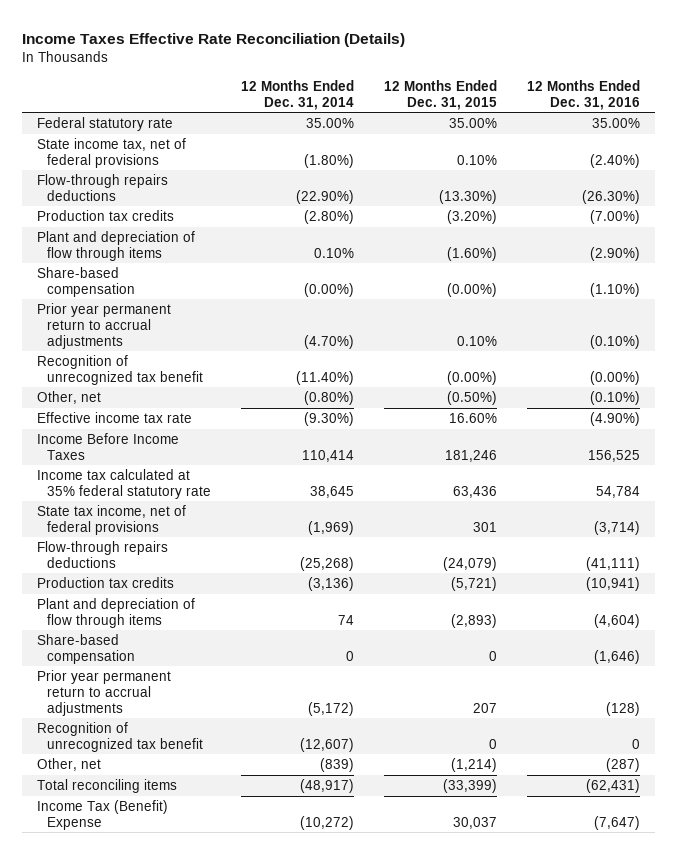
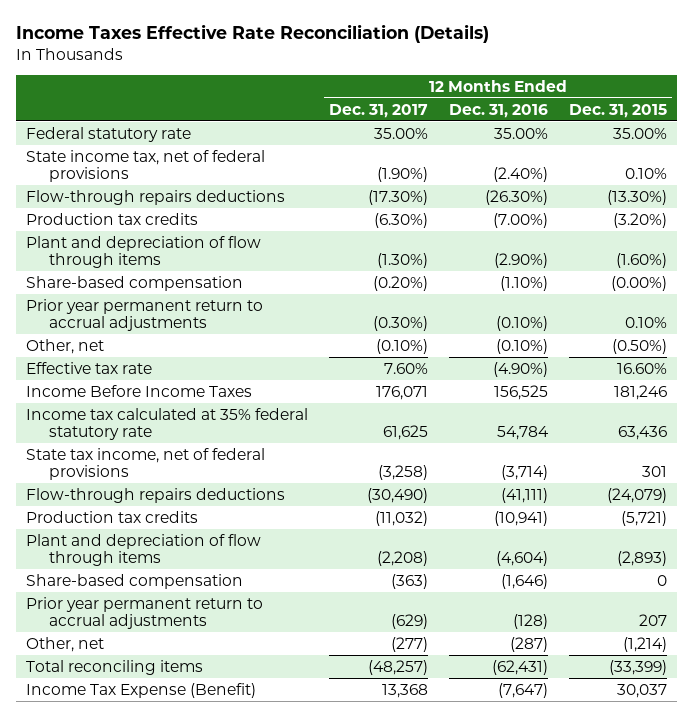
- | 12 Months Ended Dec. 31, 2014 | 12 Months Ended Dec. 31, 2015 | 12 Months Ended Dec. 31, 2016
+ | 12 Months Ended Dec. 31, 2017 | 12 Months Ended Dec. 31, 2016 | 12 Months Ended Dec. 31, 2015
- Recognition of unrecognized tax benefit | (11.40%) | (0.00%) | (0.00%)
- Effective income tax rate | (9.30%) | 16.60% | (4.90%)
+ Effective tax rate | 7.60% | (4.90%) | 16.60%
- Recognition of unrecognized tax benefit | (12,607) | 0 | 0
- Income Tax (Benefit) Expense | (10,272) | 30,037 | (7,647)
+ Income Tax Expense (Benefit) | 13,368 | (7,647) | 30,037

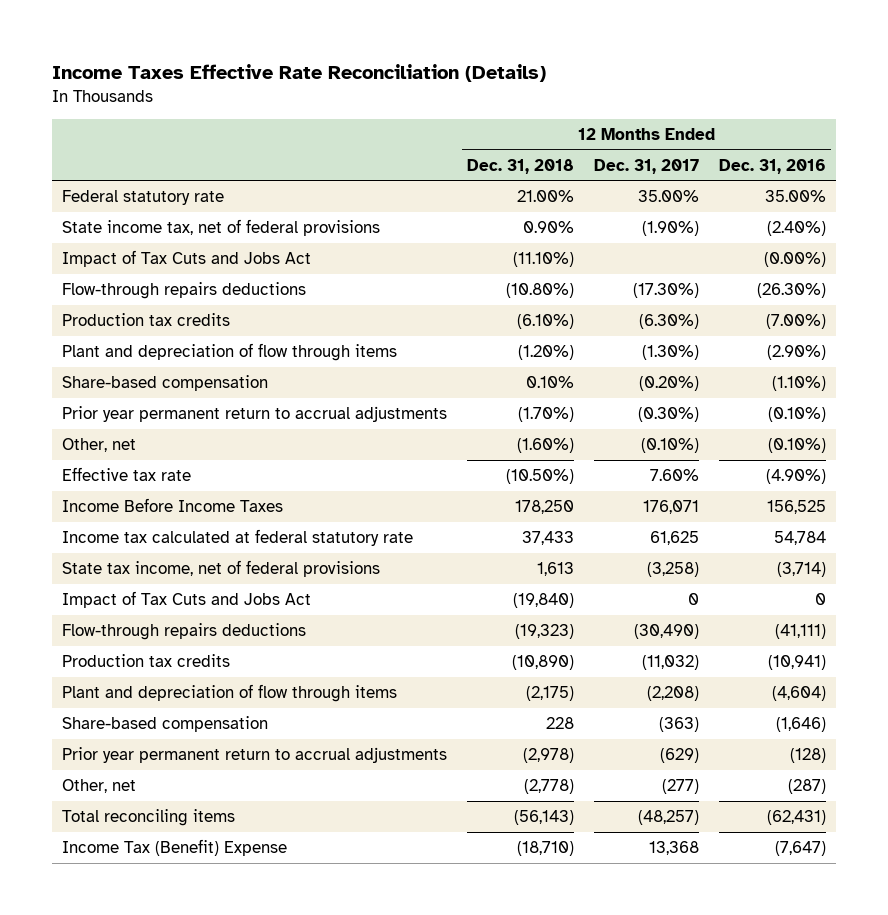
- | 12 Months Ended Dec. 31, 2017 | 12 Months Ended Dec. 31, 2016 | 12 Months Ended Dec. 31, 2015
+ | 12 Months Ended Dec. 31, 2018 | 12 Months Ended Dec. 31, 2017 | 12 Months Ended Dec. 31, 2016
+ Impact of Tax Cuts and Jobs Act | (11.10%) | | (0.00%)
- Income tax calculated at 35% federal statutory rate | 61,625 | 54,784 | 63,436
+ Income tax calculated at federal statutory rate | 37,433 | 61,625 | 54,784
+ Impact of Tax Cuts and Jobs Act | (19,840) | 0 | 0
- Income Tax Expense (Benefit) | 13,368 | (7,647) | 30,037
+ Income Tax (Benefit) Expense | (18,710) | 13,368 | (7,647)

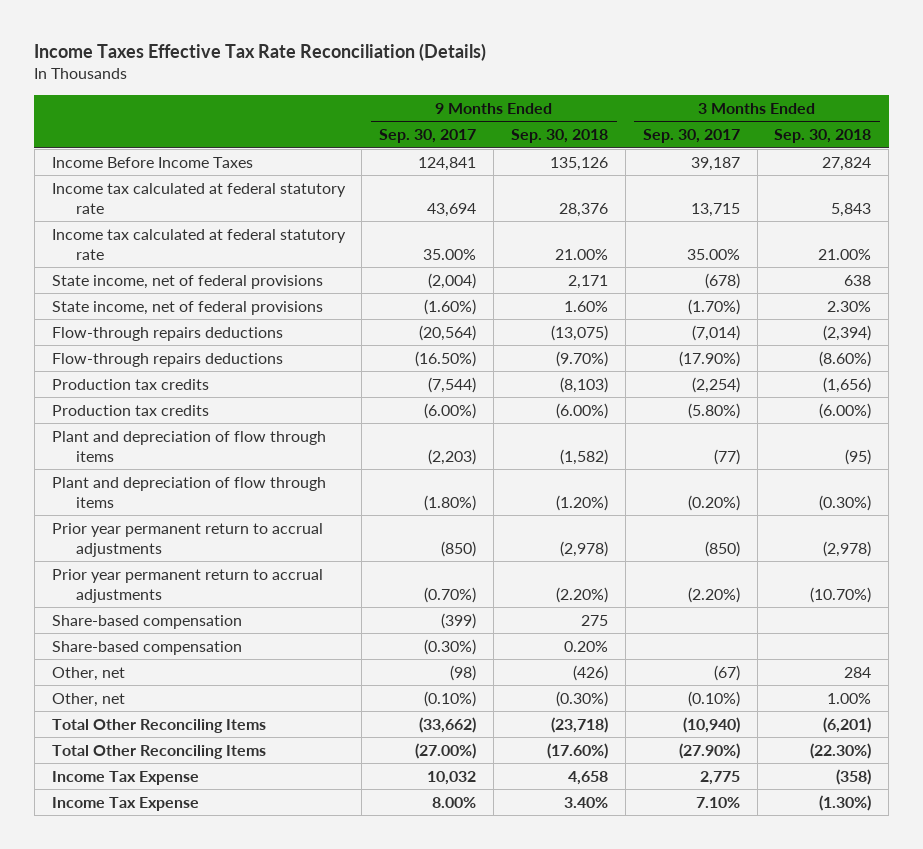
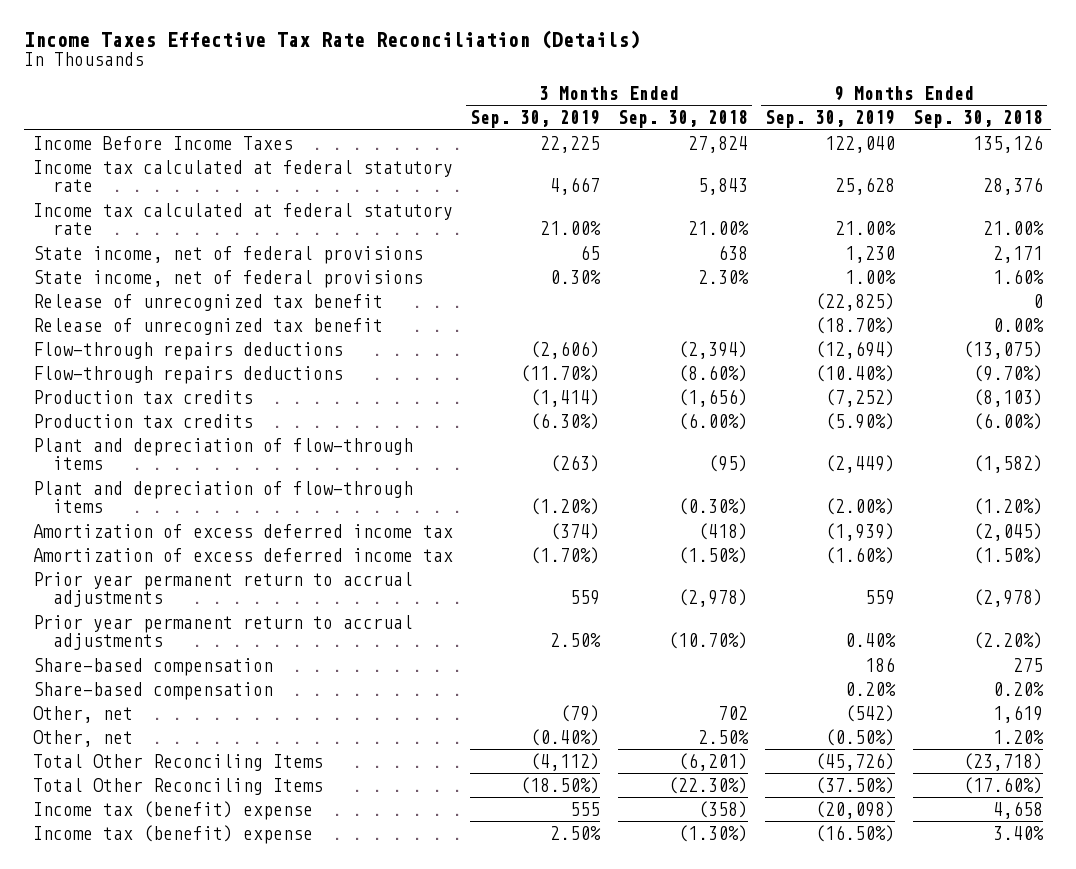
- | 9 Months Ended Sep. 30, 2017 | 9 Months Ended Sep. 30, 2018 | 3 Months Ended Sep. 30, 2017 | 3 Months Ended Sep. 30, 2018
+ | 3 Months Ended Sep. 30, 2019 | 3 Months Ended Sep. 30, 2018 | 9 Months Ended Sep. 30, 2019 | 9 Months Ended Sep. 30, 2018
+ Release of unrecognized tax benefit | | | (22,825) | 0
+ Release of unrecognized tax benefit | | | (18.70%) | 0.00%
- Plant and depreciation of flow through items | (2,203) | (1,582) | (77) | (95)
- Plant and depreciation of flow through items | (1.80%) | (1.20%) | (0.20%) | (0.30%)
+ Plant and depreciation of flow-through items | (263) | (95) | (2,449) | (1,582)
+ Plant and depreciation of flow-through items | (1.20%) | (0.30%) | (2.00%) | (1.20%)
+ Amortization of excess deferred income tax | (374) | (418) | (1,939) | (2,045)
+ Amortization of excess deferred income tax | (1.70%) | (1.50%) | (1.60%) | (1.50%)
- Other, net | (98) | (426) | (67) | 284
- Other, net | (0.10%) | (0.30%) | (0.10%) | 1.00%
+ Other, net | (79) | 702 | (542) | 1,619
+ Other, net | (0.40%) | 2.50% | (0.50%) | 1.20%
- Income Tax Expense | 10,032 | 4,658 | 2,775 | (358)
- Income Tax Expense | 8.00% | 3.40% | 7.10% | (1.30%)
+ Income tax (benefit) expense | 555 | (358) | (20,098) | 4,658
+ Income tax (benefit) expense | 2.50% | (1.30%) | (16.50%) | 3.40%

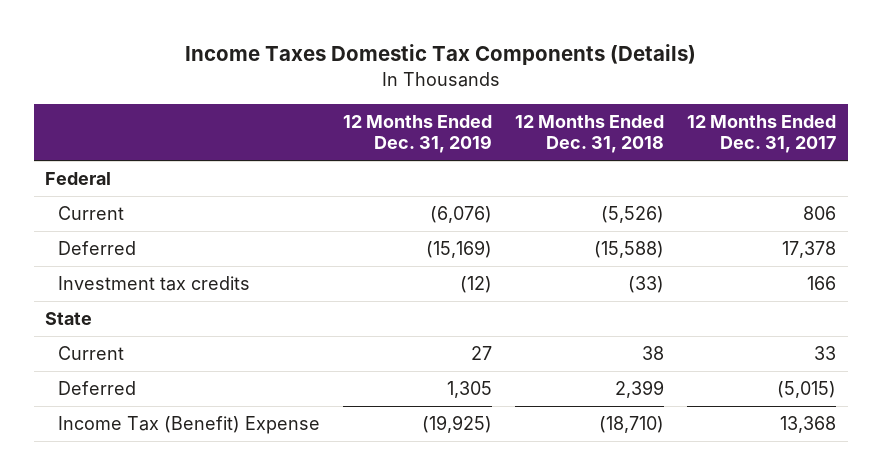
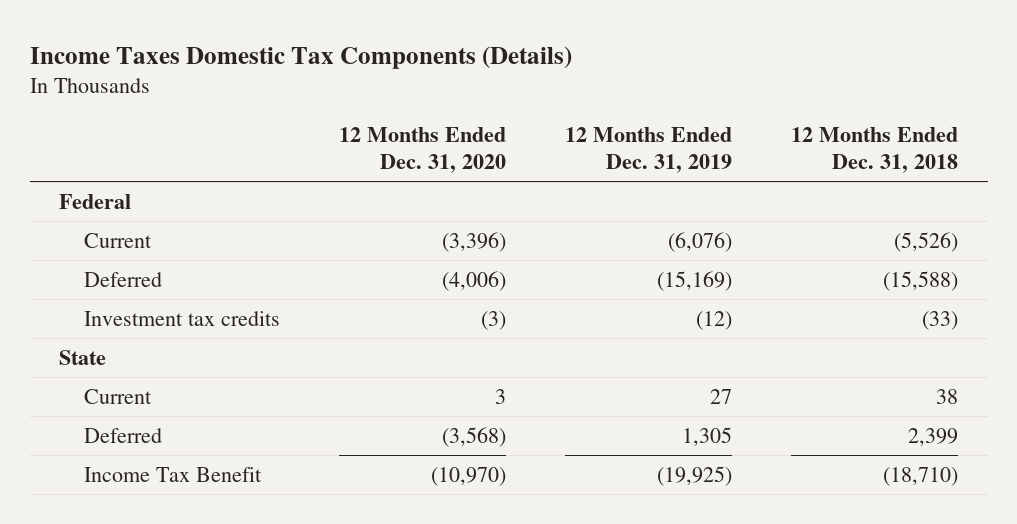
- | 12 Months Ended Dec. 31, 2019 | 12 Months Ended Dec. 31, 2018 | 12 Months Ended Dec. 31, 2017
+ | 12 Months Ended Dec. 31, 2020 | 12 Months Ended Dec. 31, 2019 | 12 Months Ended Dec. 31, 2018
- Income Tax (Benefit) Expense | (19,925) | (18,710) | 13,368
+ Income Tax Benefit | (10,970) | (19,925) | (18,710)

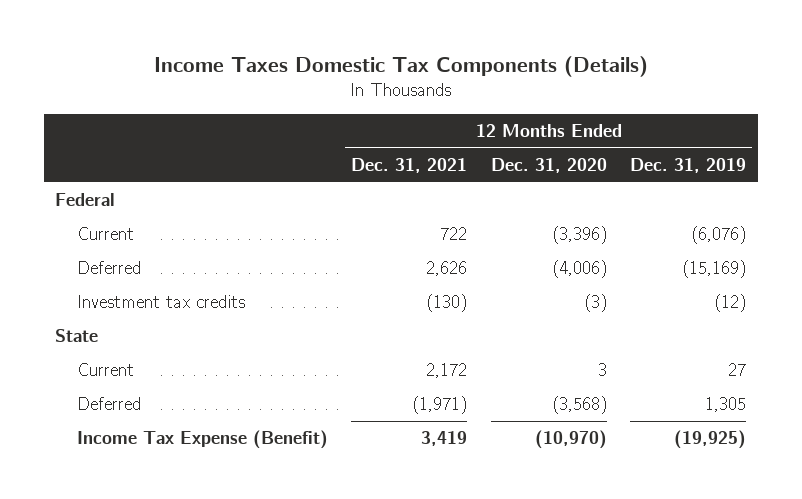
- | 12 Months Ended Dec. 31, 2020 | 12 Months Ended Dec. 31, 2019 | 12 Months Ended Dec. 31, 2018
+ | 12 Months Ended Dec. 31, 2021 | 12 Months Ended Dec. 31, 2020 | 12 Months Ended Dec. 31, 2019
- Income Tax Benefit | (10,970) | (19,925) | (18,710)
+ Income Tax Expense (Benefit) | 3,419 | (10,970) | (19,925)

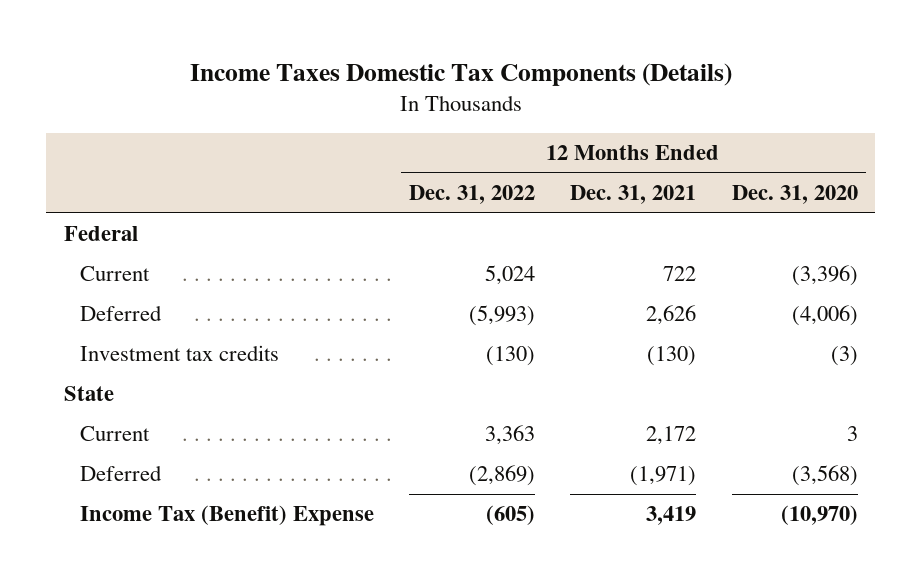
- | 12 Months Ended Dec. 31, 2021 | 12 Months Ended Dec. 31, 2020 | 12 Months Ended Dec. 31, 2019
+ | 12 Months Ended Dec. 31, 2022 | 12 Months Ended Dec. 31, 2021 | 12 Months Ended Dec. 31, 2020
- Income Tax Expense (Benefit) | 3,419 | (10,970) | (19,925)
+ Income Tax (Benefit) Expense | (605) | 3,419 | (10,970)

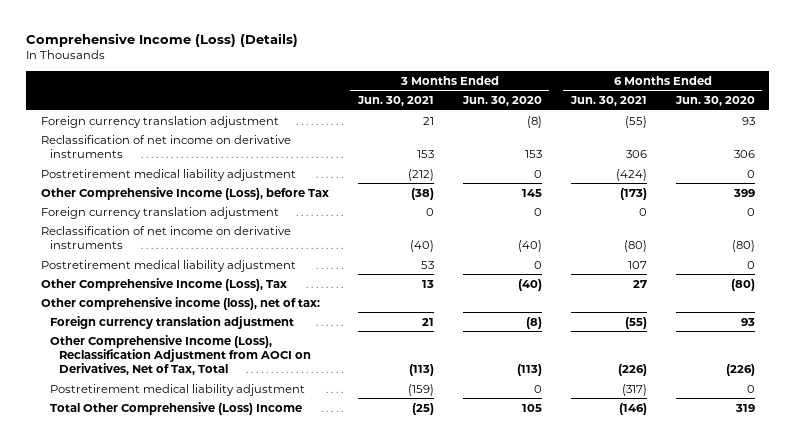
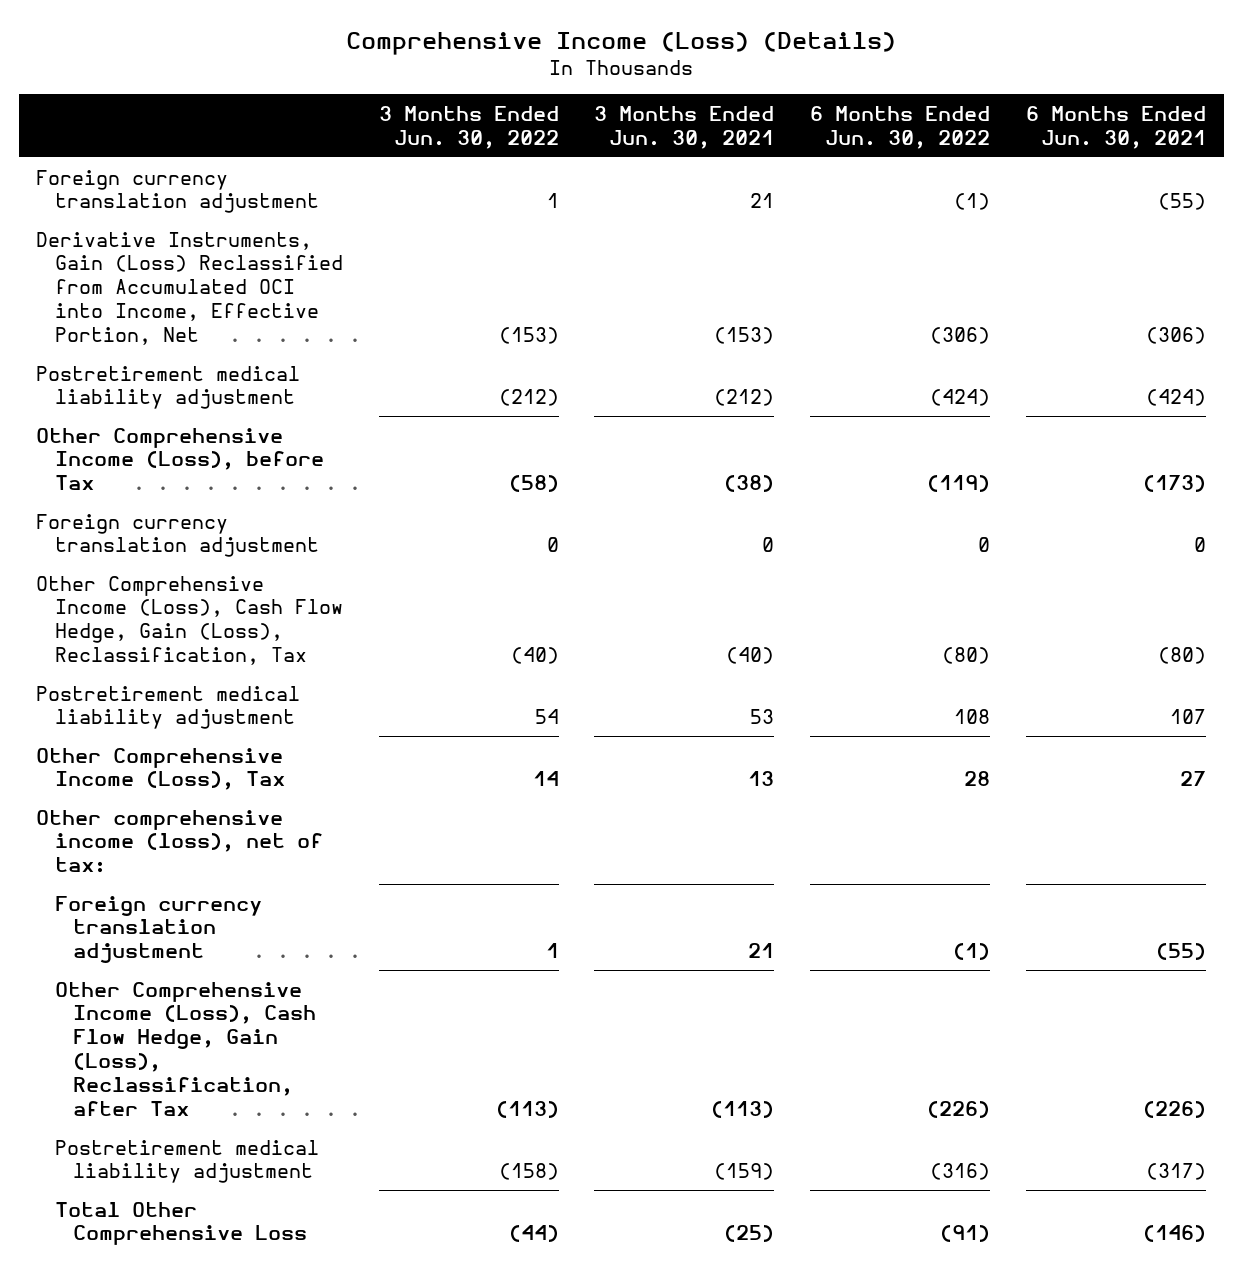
- | 3 Months Ended Jun. 30, 2021 | 3 Months Ended Jun. 30, 2020 | 6 Months Ended Jun. 30, 2021 | 6 Months Ended Jun. 30, 2020
+ | 3 Months Ended Jun. 30, 2022 | 3 Months Ended Jun. 30, 2021 | 6 Months Ended Jun. 30, 2022 | 6 Months Ended Jun. 30, 2021
- Reclassification of net income on derivative instruments | 153 | 153 | 306 | 306
+ Derivative Instruments, Gain (Loss) Reclassified from Accumulated OCI into Income, Effective Portion, Net | (153) | (153) | (306) | (306)
- Reclassification of net income on derivative instruments | (40) | (40) | (80) | (80)
+ Other Comprehensive Income (Loss), Cash Flow Hedge, Gain (Loss), Reclassification, Tax | (40) | (40) | (80) | (80)
- Other Comprehensive Income (Loss), Reclassification Adjustment from AOCI on Derivatives, Net of Tax, Total | (113) | (113) | (226) | (226)
+ Other Comprehensive Income (Loss), Cash Flow Hedge, Gain (Loss), Reclassification, after Tax | (113) | (113) | (226) | (226)
- Total Other Comprehensive (Loss) Income | (25) | 105 | (146) | 319
+ Total Other Comprehensive Loss | (44) | (25) | (91) | (146)

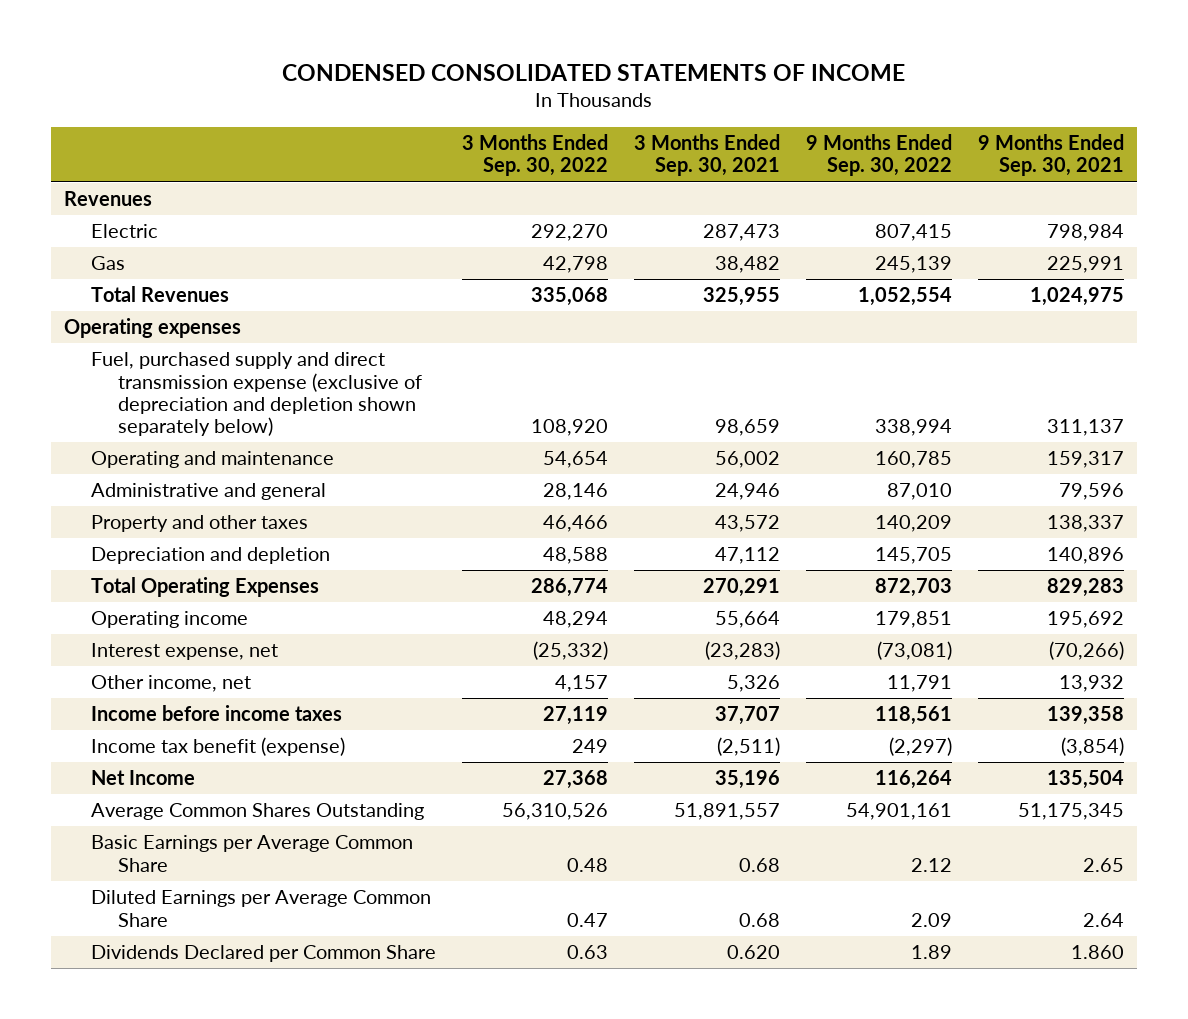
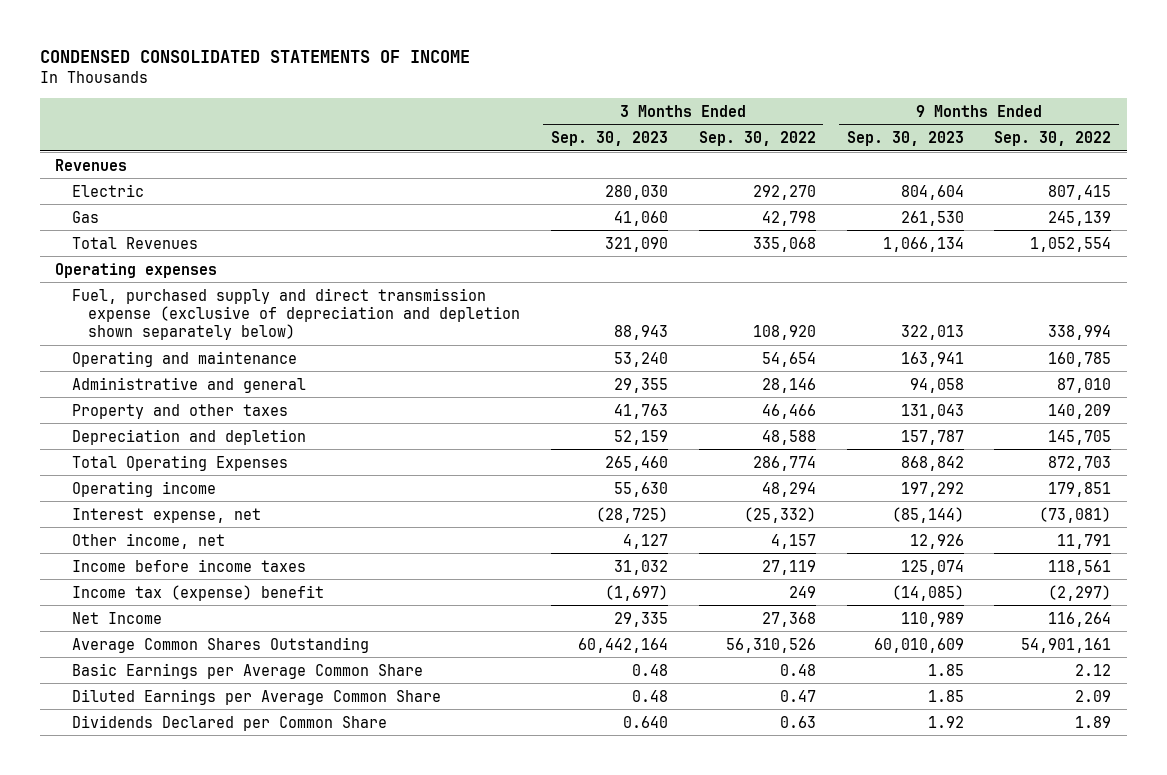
- | 3 Months Ended Sep. 30, 2022 | 3 Months Ended Sep. 30, 2021 | 9 Months Ended Sep. 30, 2022 | 9 Months Ended Sep. 30, 2021
+ | 3 Months Ended Sep. 30, 2023 | 3 Months Ended Sep. 30, 2022 | 9 Months Ended Sep. 30, 2023 | 9 Months Ended Sep. 30, 2022
- Income tax benefit (expense) | 249 | (2,511) | (2,297) | (3,854)
+ Income tax (expense) benefit | (1,697) | 249 | (14,085) | (2,297)

